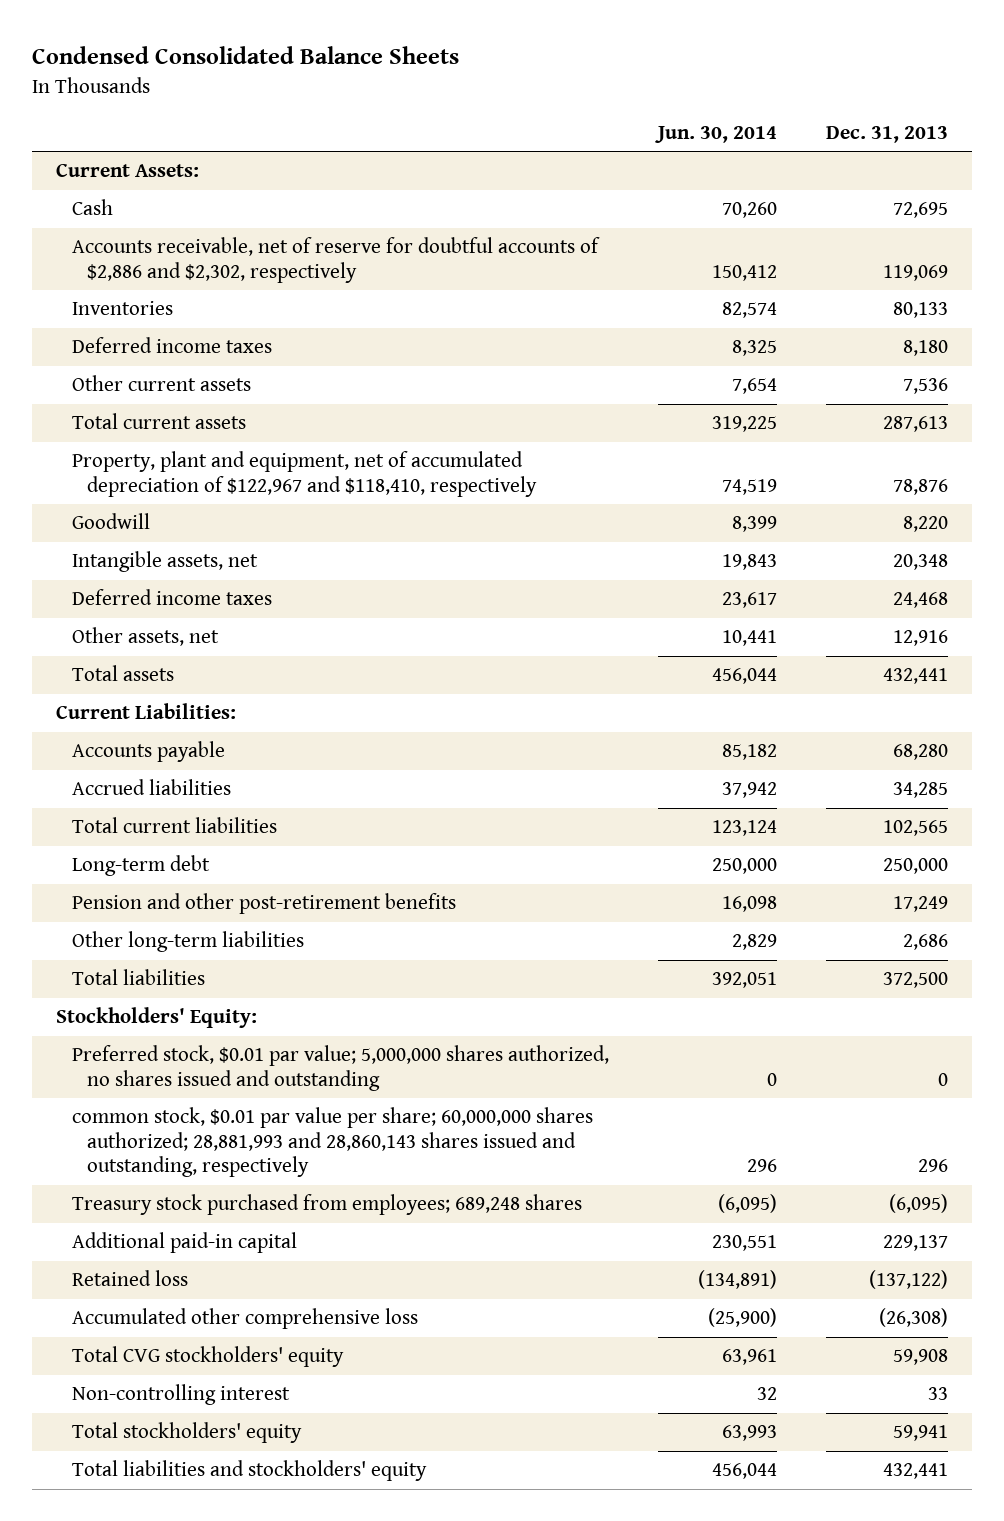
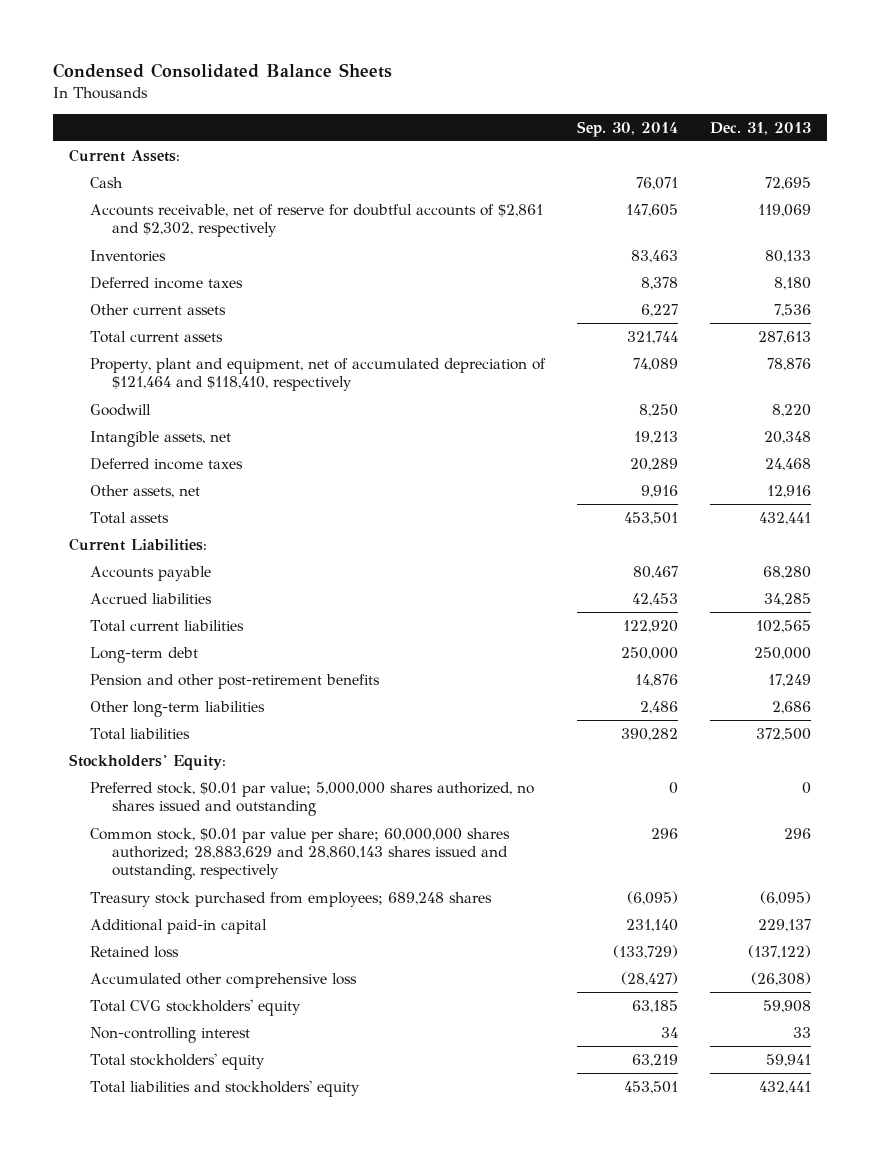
- | Jun. 30, 2014 | Dec. 31, 2013
+ | Sep. 30, 2014 | Dec. 31, 2013
- Accounts receivable, net of reserve for doubtful accounts of $2,886 and $2,302, respectively | 150,412 | 119,069
+ Accounts receivable, net of reserve for doubtful accounts of $2,861 and $2,302, respectively | 147,605 | 119,069
- Property, plant and equipment, net of accumulated depreciation of $122,967 and $118,410, respectively | 74,519 | 78,876
+ Property, plant and equipment, net of accumulated depreciation of $121,464 and $118,410, respectively | 74,089 | 78,876
- common stock, $0.01 par value per share; 60,000,000 shares authorized; 28,881,993 and 28,860,143 shares issued and outstanding, respectively | 296 | 296
+ Common stock, $0.01 par value per share; 60,000,000 shares authorized; 28,883,629 and 28,860,143 shares issued and outstanding, respectively | 296 | 296

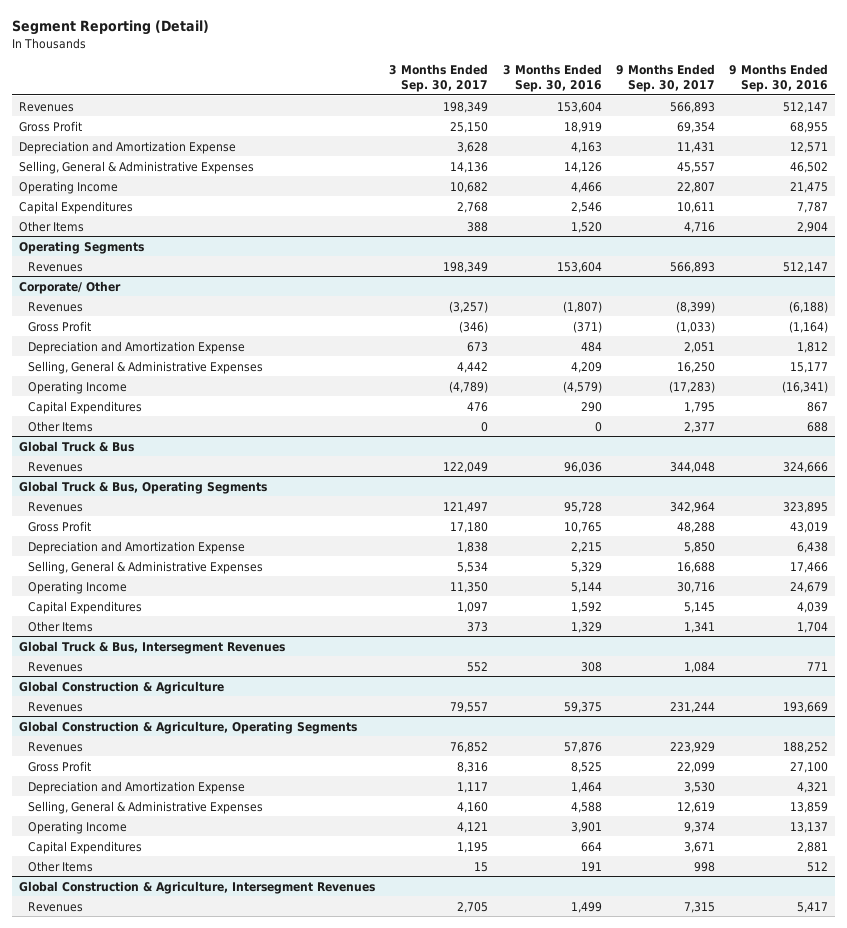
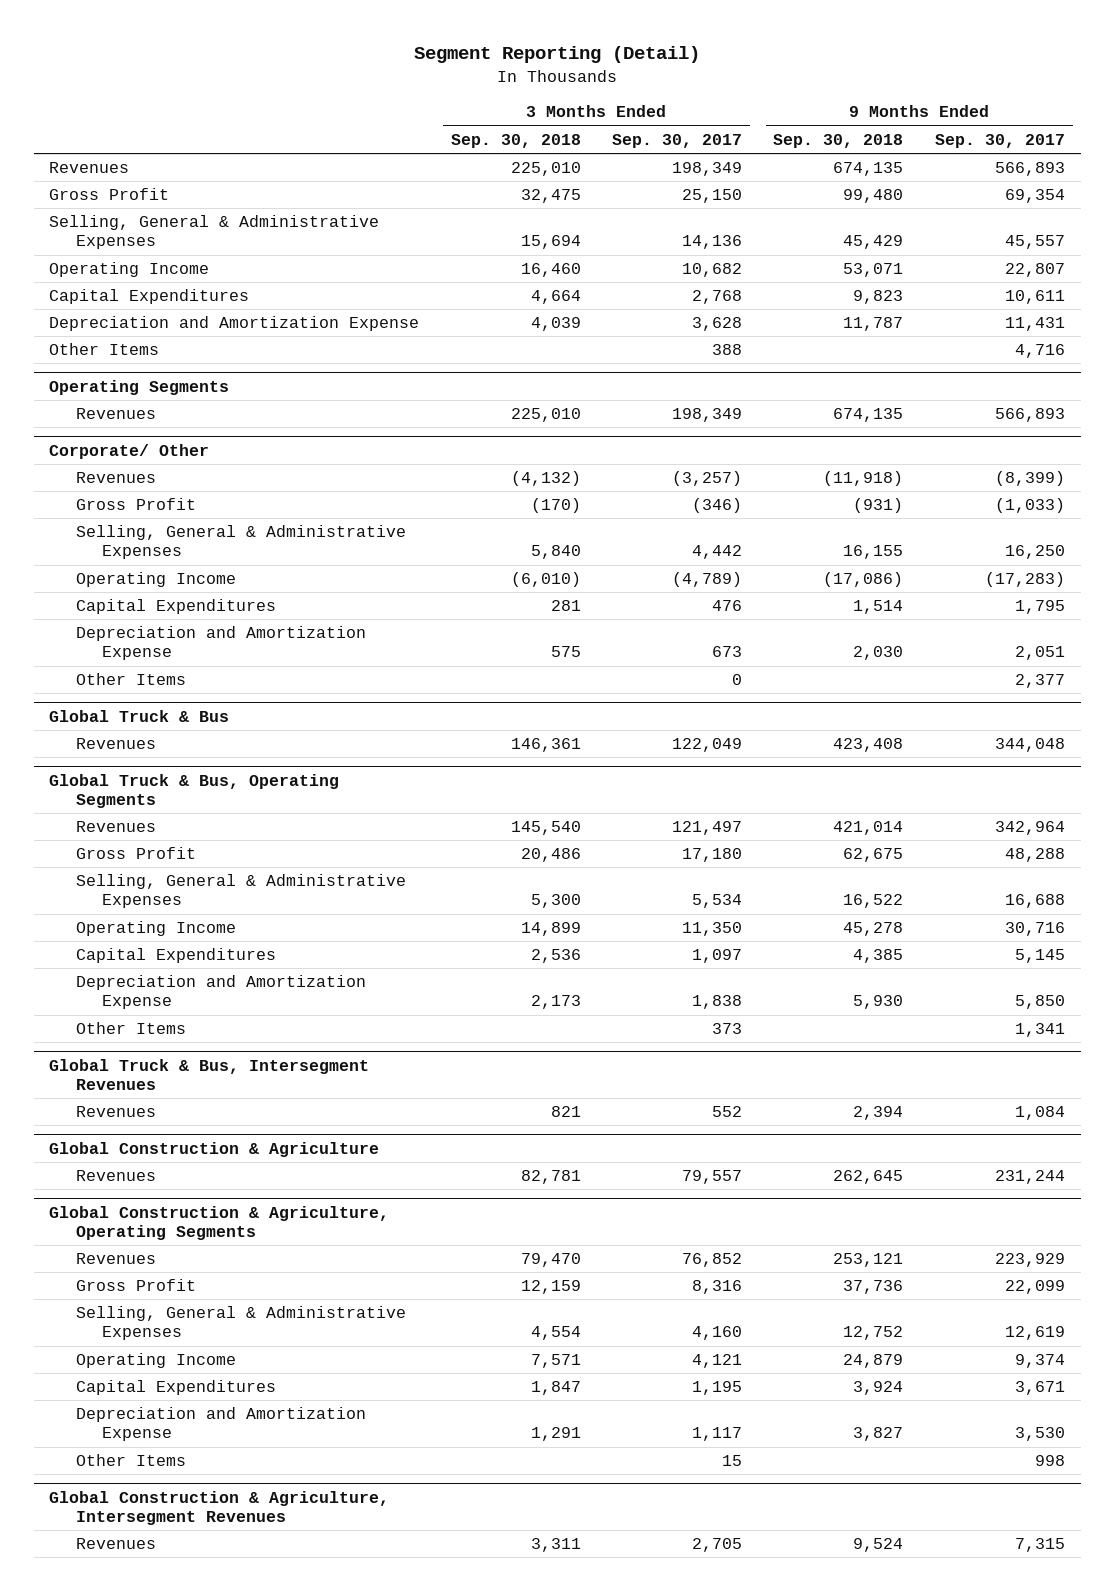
- | 3 Months Ended Sep. 30, 2017 | 3 Months Ended Sep. 30, 2016 | 9 Months Ended Sep. 30, 2017 | 9 Months Ended Sep. 30, 2016
+ | 3 Months Ended Sep. 30, 2018 | 3 Months Ended Sep. 30, 2017 | 9 Months Ended Sep. 30, 2018 | 9 Months Ended Sep. 30, 2017
moved down: Depreciation and Amortization Expense | 4,039 | 3,628 | 11,787 | 11,431
@ Corporate/ Other
moved down: Depreciation and Amortization Expense | 575 | 673 | 2,030 | 2,051
@ Global Truck & Bus, Operating Segments
moved down: Depreciation and Amortization Expense | 2,173 | 1,838 | 5,930 | 5,850
@ Global Construction & Agriculture, Operating Segments
moved down: Depreciation and Amortization Expense | 1,291 | 1,117 | 3,827 | 3,530

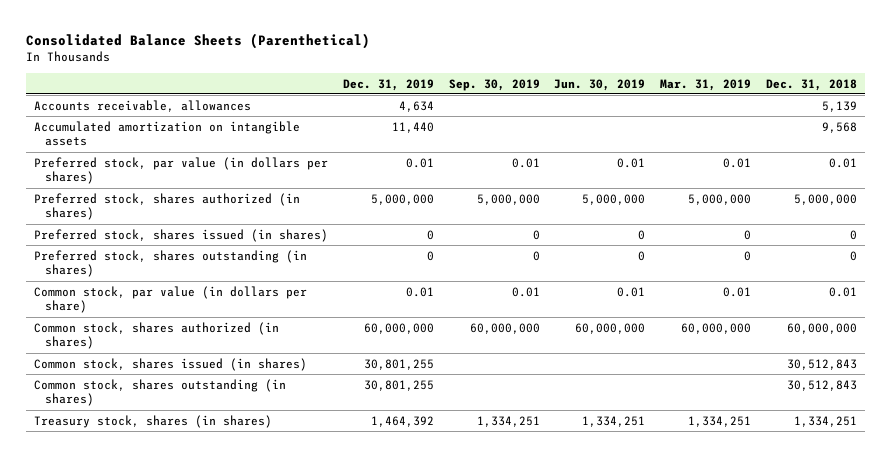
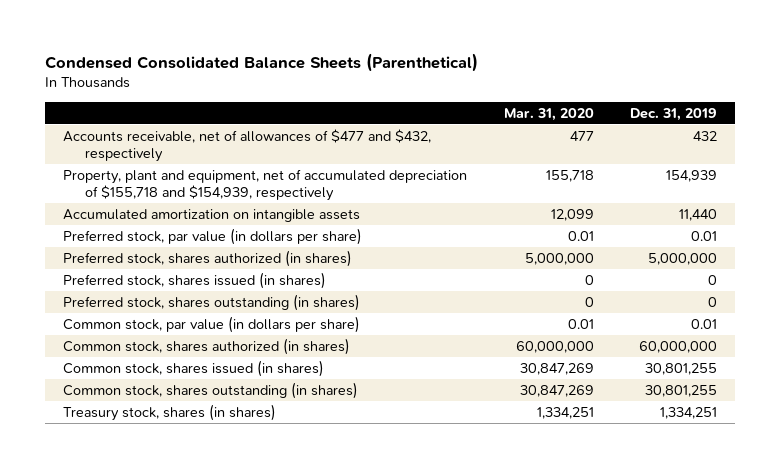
- Consolidated Balance Sheets (Parenthetical)
+ Condensed Consolidated Balance Sheets (Parenthetical)
- | Dec. 31, 2019 | Sep. 30, 2019 | Jun. 30, 2019 | Mar. 31, 2019 | Dec. 31, 2018
+ | Mar. 31, 2020 | Dec. 31, 2019
- Accounts receivable, allowances | 4,634 | | | | 5,139
+ Accounts receivable, net of allowances of $477 and $432, respectively | 477 | 432
+ Property, plant and equipment, net of accumulated depreciation of $155,718 and $154,939, respectively | 155,718 | 154,939
- Preferred stock, par value (in dollars per shares) | 0.01 | 0.01 | 0.01 | 0.01 | 0.01
+ Preferred stock, par value (in dollars per share) | 0.01 | 0.01
- Treasury stock, shares (in shares) | 1,464,392 | 1,334,251 | 1,334,251 | 1,334,251 | 1,334,251
+ Treasury stock, shares (in shares) | 1,334,251 | 1,334,251

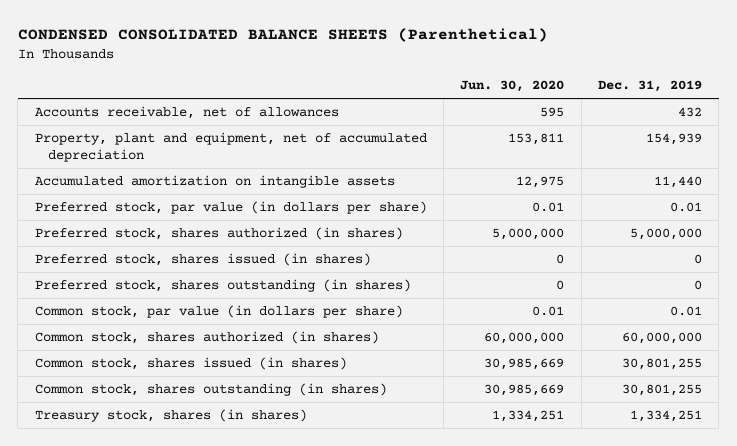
- Condensed Consolidated Balance Sheets (Parenthetical)
+ CONDENSED CONSOLIDATED BALANCE SHEETS (Parenthetical)
- | Mar. 31, 2020 | Dec. 31, 2019
+ | Jun. 30, 2020 | Dec. 31, 2019
- Accounts receivable, net of allowances of $477 and $432, respectively | 477 | 432
- Property, plant and equipment, net of accumulated depreciation of $155,718 and $154,939, respectively | 155,718 | 154,939
+ Accounts receivable, net of allowances | 595 | 432
+ Property, plant and equipment, net of accumulated depreciation | 153,811 | 154,939

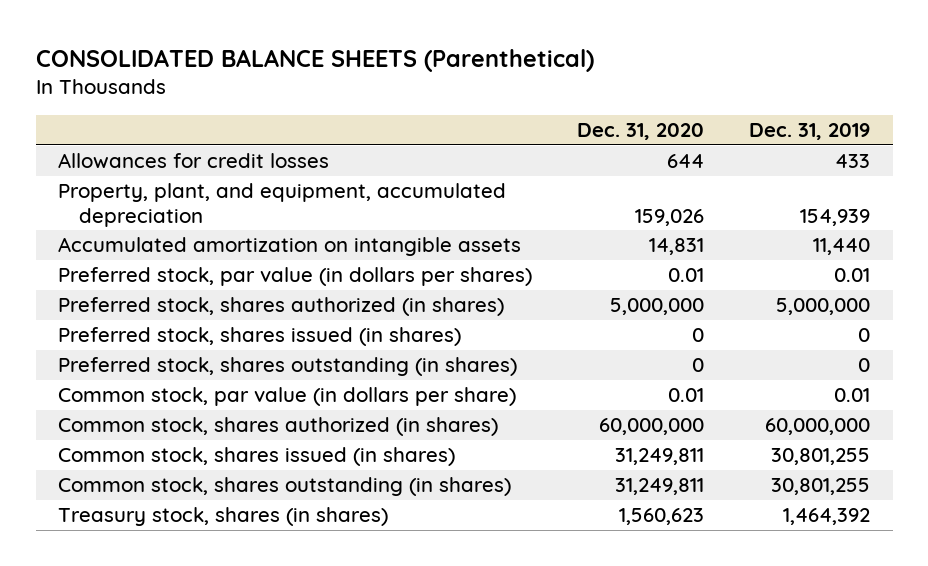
- CONDENSED CONSOLIDATED BALANCE SHEETS (Parenthetical)
+ CONSOLIDATED BALANCE SHEETS (Parenthetical)
- | Jun. 30, 2020 | Dec. 31, 2019
+ | Dec. 31, 2020 | Dec. 31, 2019
- Accounts receivable, net of allowances | 595 | 432
- Property, plant and equipment, net of accumulated depreciation | 153,811 | 154,939
+ Allowances for credit losses | 644 | 433
+ Property, plant, and equipment, accumulated depreciation | 159,026 | 154,939
- Preferred stock, par value (in dollars per share) | 0.01 | 0.01
+ Preferred stock, par value (in dollars per shares) | 0.01 | 0.01
- Treasury stock, shares (in shares) | 1,334,251 | 1,334,251
+ Treasury stock, shares (in shares) | 1,560,623 | 1,464,392

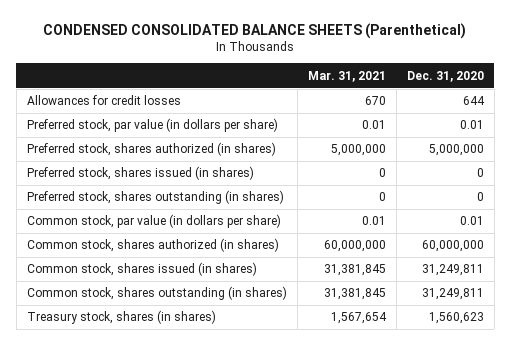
- CONSOLIDATED BALANCE SHEETS (Parenthetical)
+ CONDENSED CONSOLIDATED BALANCE SHEETS (Parenthetical)
- | Dec. 31, 2020 | Dec. 31, 2019
+ | Mar. 31, 2021 | Dec. 31, 2020
- Property, plant, and equipment, accumulated depreciation | 159,026 | 154,939
- Accumulated amortization on intangible assets | 14,831 | 11,440
- Preferred stock, par value (in dollars per shares) | 0.01 | 0.01
+ Preferred stock, par value (in dollars per share) | 0.01 | 0.01

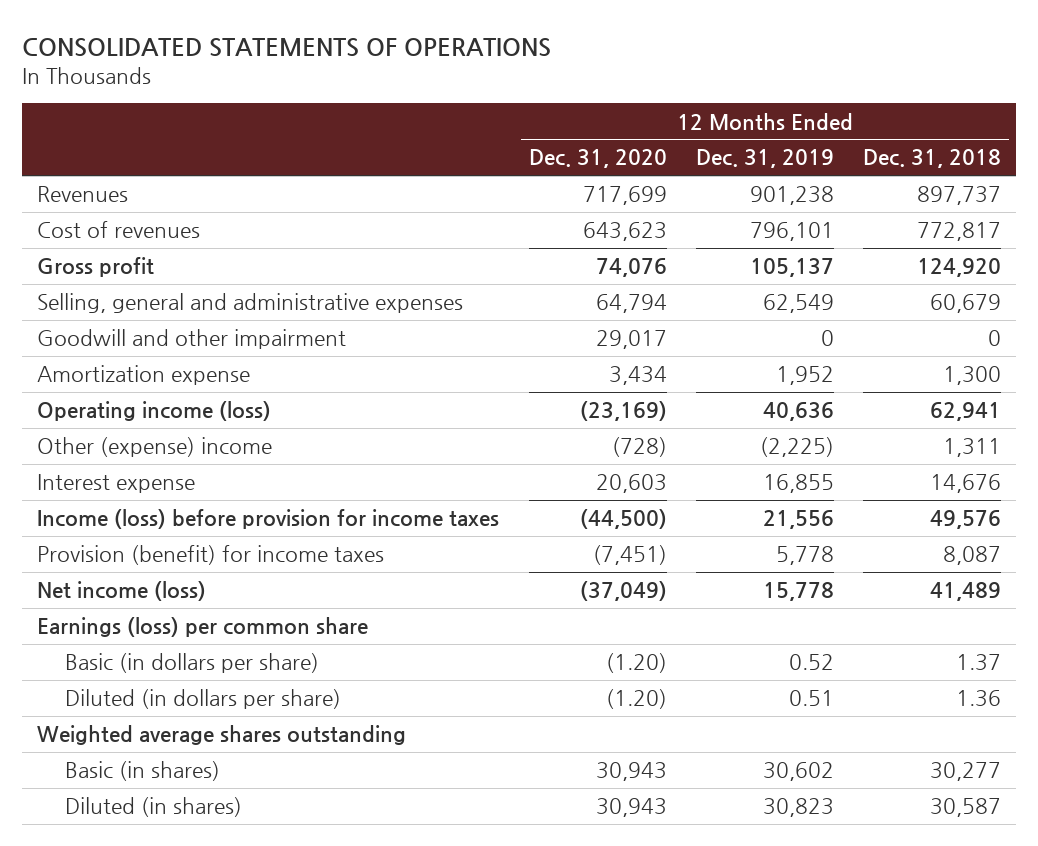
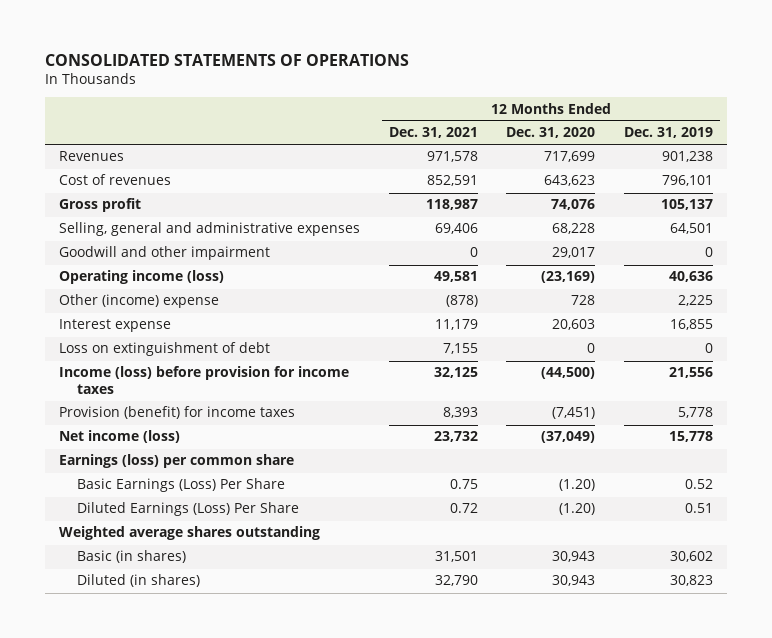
- | 12 Months Ended Dec. 31, 2020 | 12 Months Ended Dec. 31, 2019 | 12 Months Ended Dec. 31, 2018
+ | 12 Months Ended Dec. 31, 2021 | 12 Months Ended Dec. 31, 2020 | 12 Months Ended Dec. 31, 2019
- Selling, general and administrative expenses | 64,794 | 62,549 | 60,679
+ Selling, general and administrative expenses | 69,406 | 68,228 | 64,501
- Amortization expense | 3,434 | 1,952 | 1,300
- Other (expense) income | (728) | (2,225) | 1,311
+ Other (income) expense | (878) | 728 | 2,225
+ Loss on extinguishment of debt | 7,155 | 0 | 0
- Basic (in dollars per share) | (1.20) | 0.52 | 1.37
- Diluted (in dollars per share) | (1.20) | 0.51 | 1.36
+ Basic Earnings (Loss) Per Share | 0.75 | (1.20) | 0.52
+ Diluted Earnings (Loss) Per Share | 0.72 | (1.20) | 0.51

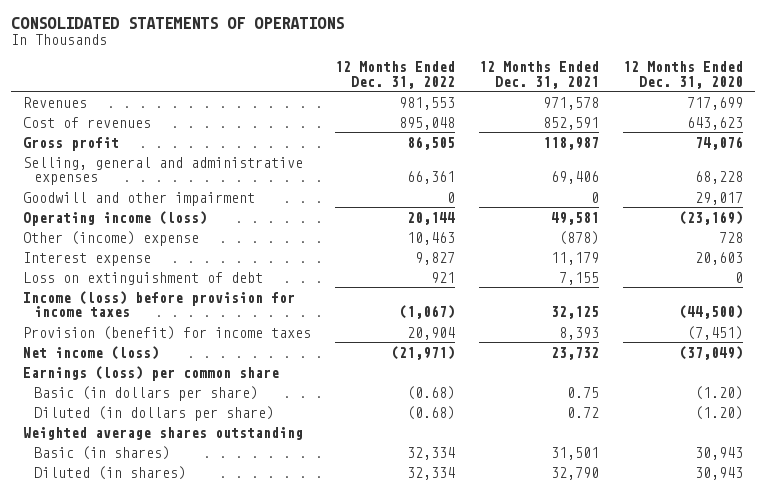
- | 12 Months Ended Dec. 31, 2021 | 12 Months Ended Dec. 31, 2020 | 12 Months Ended Dec. 31, 2019
+ | 12 Months Ended Dec. 31, 2022 | 12 Months Ended Dec. 31, 2021 | 12 Months Ended Dec. 31, 2020
- Basic Earnings (Loss) Per Share | 0.75 | (1.20) | 0.52
- Diluted Earnings (Loss) Per Share | 0.72 | (1.20) | 0.51
+ Basic (in dollars per share) | (0.68) | 0.75 | (1.20)
+ Diluted (in dollars per share) | (0.68) | 0.72 | (1.20)

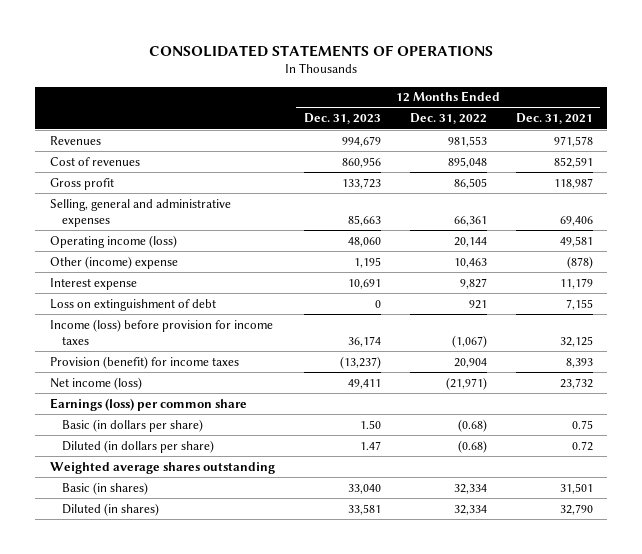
- | 12 Months Ended Dec. 31, 2022 | 12 Months Ended Dec. 31, 2021 | 12 Months Ended Dec. 31, 2020
+ | 12 Months Ended Dec. 31, 2023 | 12 Months Ended Dec. 31, 2022 | 12 Months Ended Dec. 31, 2021
- Goodwill and other impairment | 0 | 0 | 29,017

